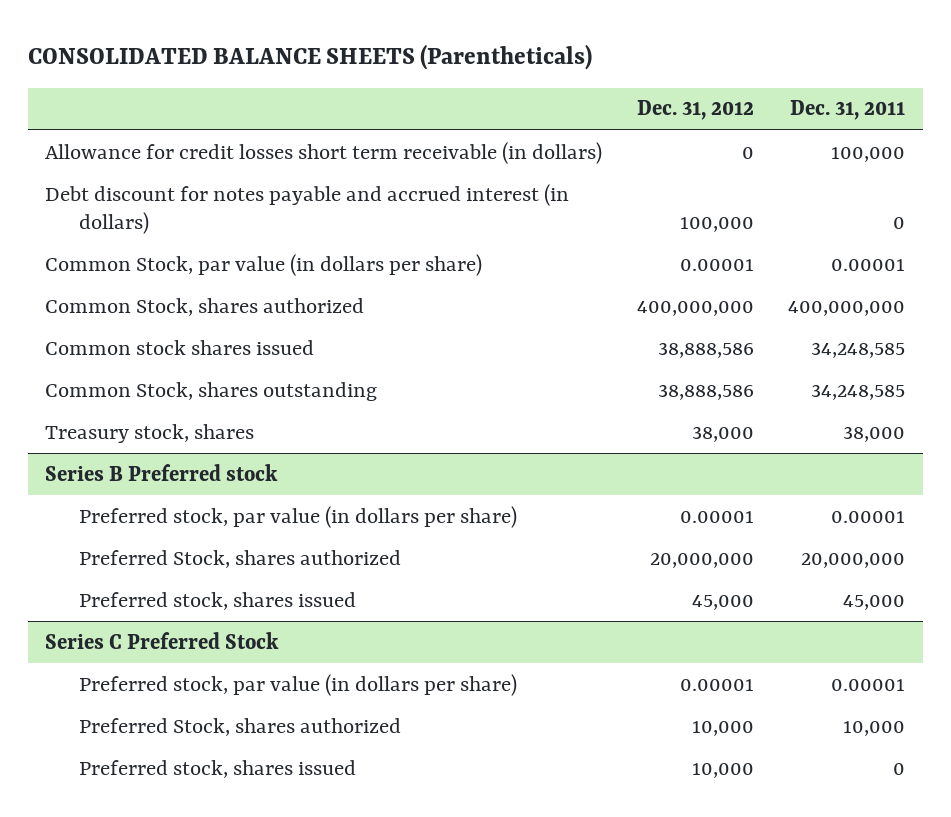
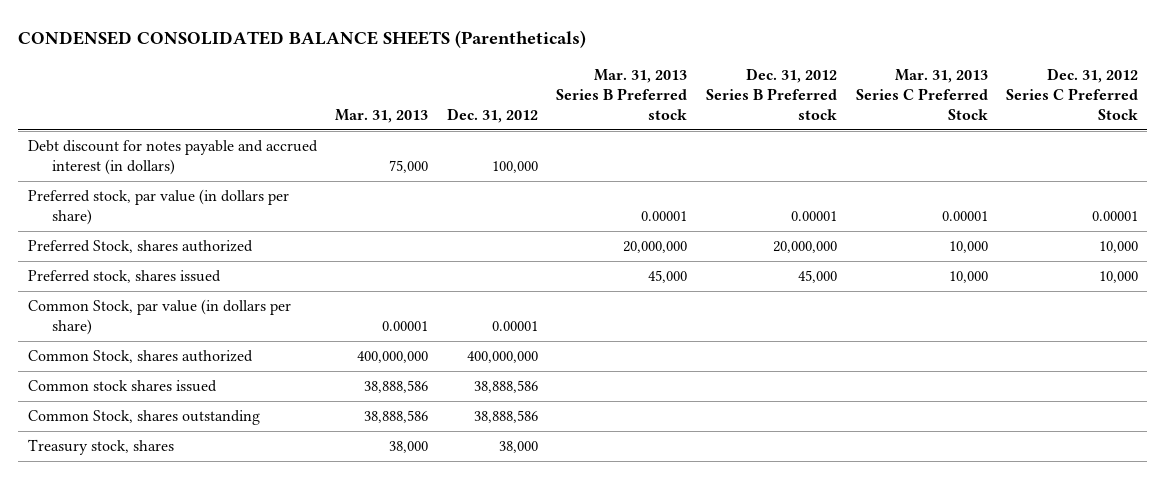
- CONSOLIDATED BALANCE SHEETS (Parentheticals)
+ CONDENSED CONSOLIDATED BALANCE SHEETS (Parentheticals)
- | Dec. 31, 2012 | Dec. 31, 2011
+ | Mar. 31, 2013 | Dec. 31, 2012 | Mar. 31, 2013 Series B Preferred stock | Dec. 31, 2012 Series B Preferred stock | Mar. 31, 2013 Series C Preferred Stock | Dec. 31, 2012 Series C Preferred Stock
- Allowance for credit losses short term receivable (in dollars) | 0 | 100,000
+ Preferred stock, par value (in dollars per share) | | | 0.00001 | 0.00001 | 0.00001 | 0.00001
+ Preferred Stock, shares authorized | | | 20,000,000 | 20,000,000 | 10,000 | 10,000
+ Preferred stock, shares issued | | | 45,000 | 45,000 | 10,000 | 10,000
- Series B Preferred stock
- Preferred stock, par value (in dollars per share) | 0.00001 | 0.00001
- Preferred Stock, shares authorized | 20,000,000 | 20,000,000
- Preferred stock, shares issued | 45,000 | 45,000
- Series C Preferred Stock
- Preferred stock, par value (in dollars per share) | 0.00001 | 0.00001
- Preferred Stock, shares authorized | 10,000 | 10,000
- Preferred stock, shares issued | 10,000 | 0

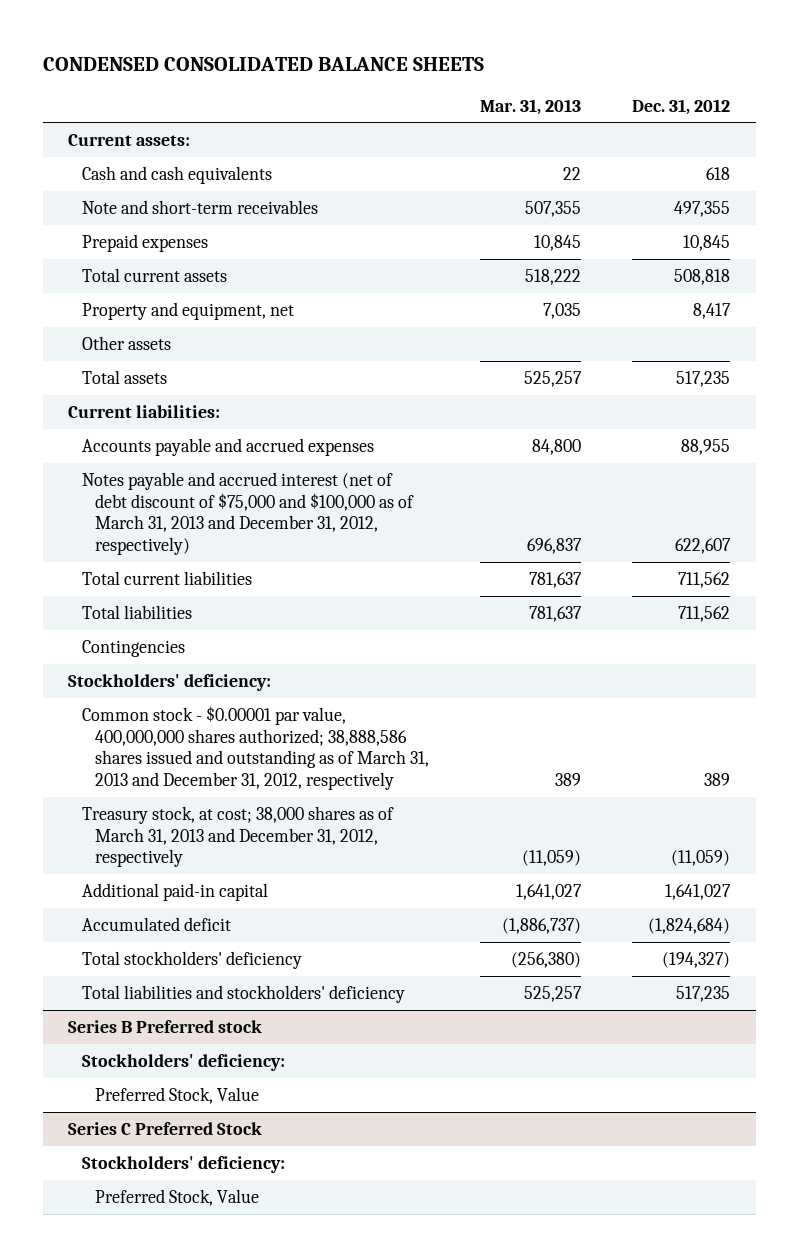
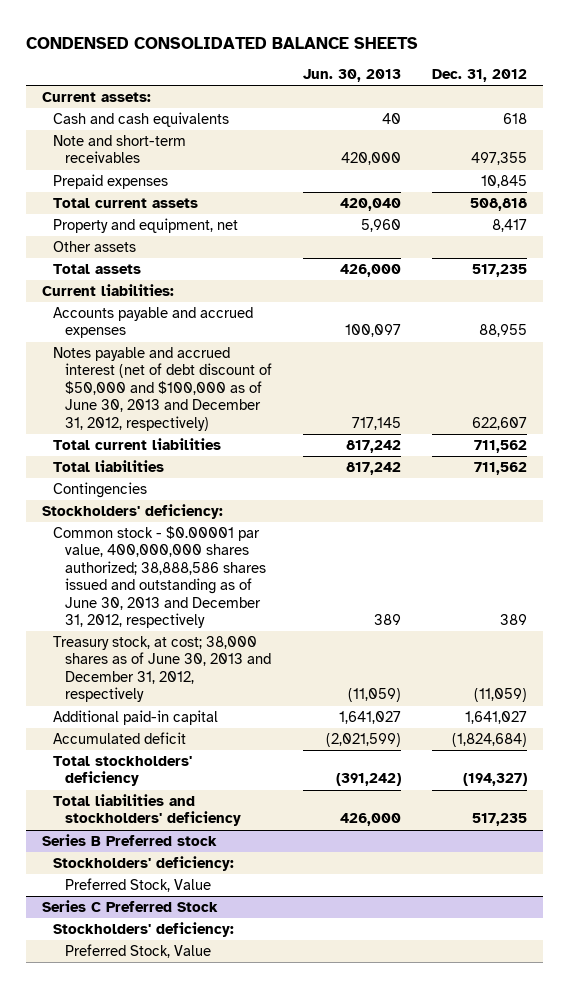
- | Mar. 31, 2013 | Dec. 31, 2012
+ | Jun. 30, 2013 | Dec. 31, 2012
- Notes payable and accrued interest (net of debt discount of $75,000 and $100,000 as of March 31, 2013 and December 31, 2012, respectively) | 696,837 | 622,607
+ Notes payable and accrued interest (net of debt discount of $50,000 and $100,000 as of June 30, 2013 and December 31, 2012, respectively) | 717,145 | 622,607
- Common stock - $0.00001 par value, 400,000,000 shares authorized; 38,888,586 shares issued and outstanding as of March 31, 2013 and December 31, 2012, respectively | 389 | 389
- Treasury stock, at cost; 38,000 shares as of March 31, 2013 and December 31, 2012, respectively | (11,059) | (11,059)
+ Common stock - $0.00001 par value, 400,000,000 shares authorized; 38,888,586 shares issued and outstanding as of June 30, 2013 and December 31, 2012, respectively | 389 | 389
+ Treasury stock, at cost; 38,000 shares as of June 30, 2013 and December 31, 2012, respectively | (11,059) | (11,059)

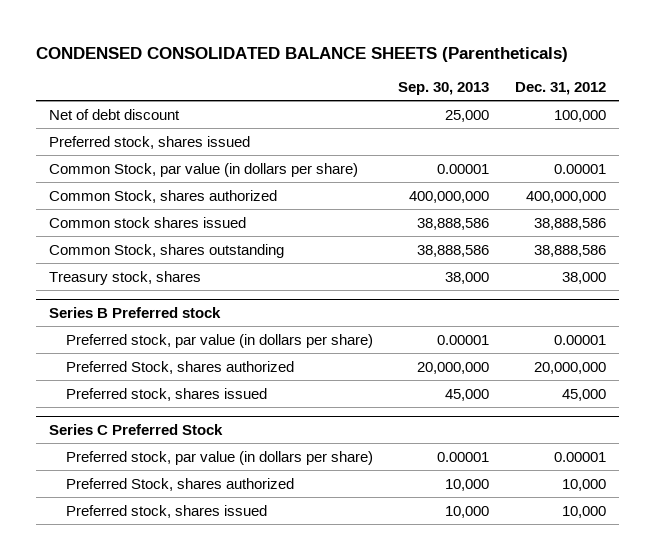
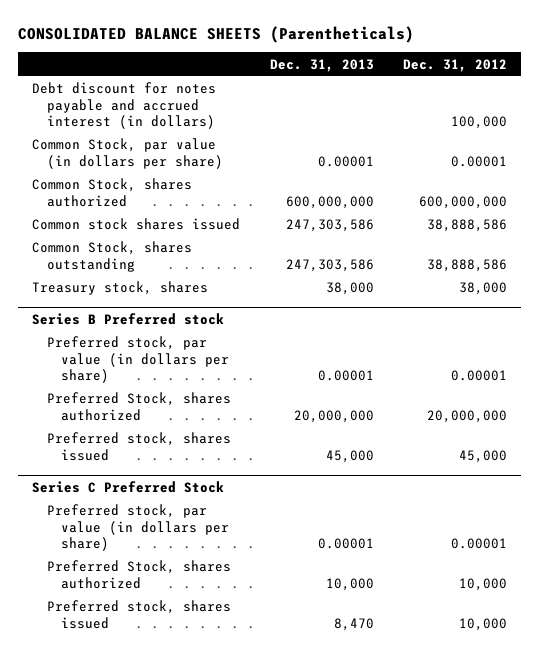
- CONDENSED CONSOLIDATED BALANCE SHEETS (Parentheticals)
+ CONSOLIDATED BALANCE SHEETS (Parentheticals)
- | Sep. 30, 2013 | Dec. 31, 2012
+ | Dec. 31, 2013 | Dec. 31, 2012
- Net of debt discount | 25,000 | 100,000
- Preferred stock, shares issued
+ Debt discount for notes payable and accrued interest (in dollars) | | 100,000
- Common Stock, shares authorized | 400,000,000 | 400,000,000
+ Common Stock, shares authorized | 600,000,000 | 600,000,000

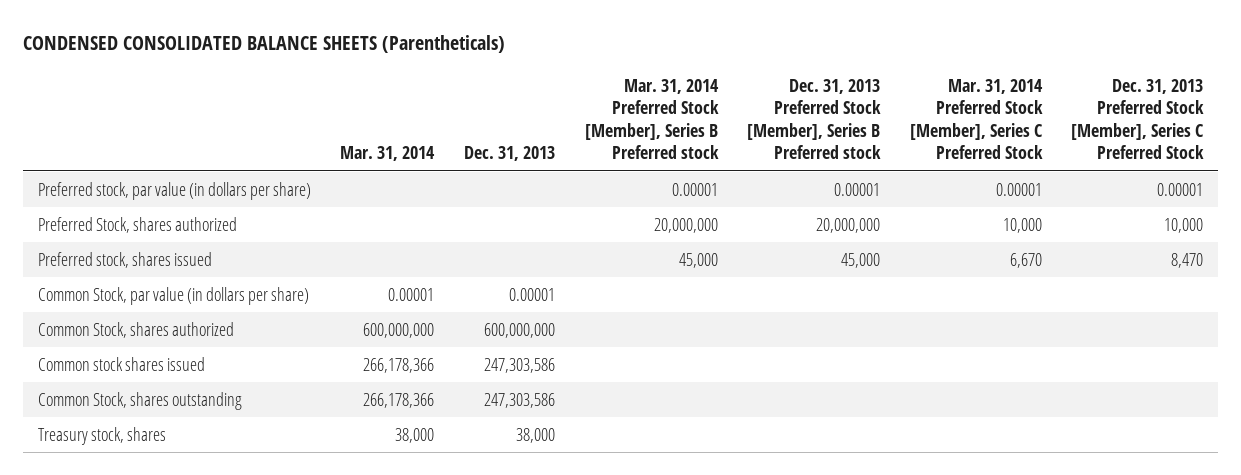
- CONSOLIDATED BALANCE SHEETS (Parentheticals)
+ CONDENSED CONSOLIDATED BALANCE SHEETS (Parentheticals)
- | Dec. 31, 2013 | Dec. 31, 2012
+ | Mar. 31, 2014 | Dec. 31, 2013 | Mar. 31, 2014 Preferred Stock [Member], Series B Preferred stock | Dec. 31, 2013 Preferred Stock [Member], Series B Preferred stock | Mar. 31, 2014 Preferred Stock [Member], Series C Preferred Stock | Dec. 31, 2013 Preferred Stock [Member], Series C Preferred Stock
- Debt discount for notes payable and accrued interest (in dollars) | | 100,000
+ Preferred stock, par value (in dollars per share) | | | 0.00001 | 0.00001 | 0.00001 | 0.00001
+ Preferred Stock, shares authorized | | | 20,000,000 | 20,000,000 | 10,000 | 10,000
+ Preferred stock, shares issued | | | 45,000 | 45,000 | 6,670 | 8,470
- Series B Preferred stock
- Preferred stock, par value (in dollars per share) | 0.00001 | 0.00001
- Preferred Stock, shares authorized | 20,000,000 | 20,000,000
- Preferred stock, shares issued | 45,000 | 45,000
- Series C Preferred Stock
- Preferred stock, par value (in dollars per share) | 0.00001 | 0.00001
- Preferred Stock, shares authorized | 10,000 | 10,000
- Preferred stock, shares issued | 8,470 | 10,000

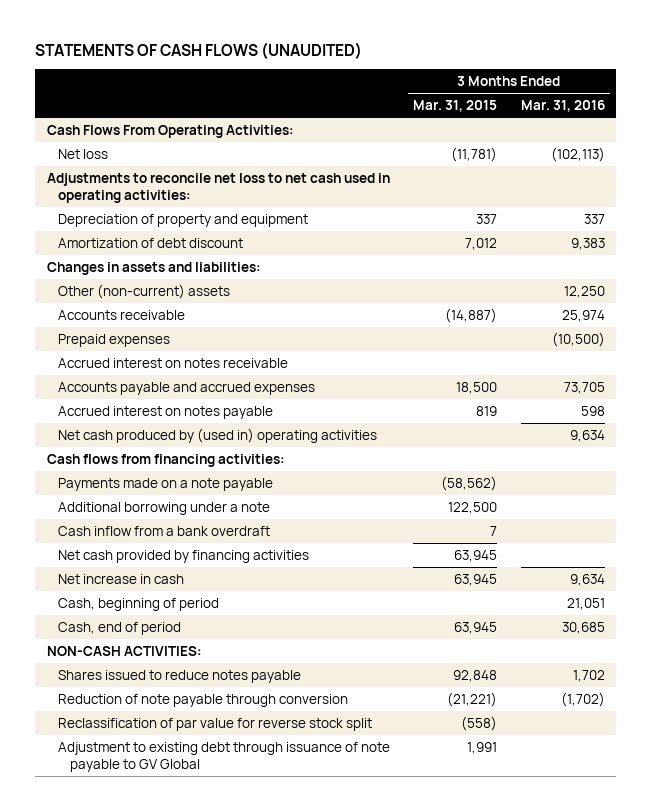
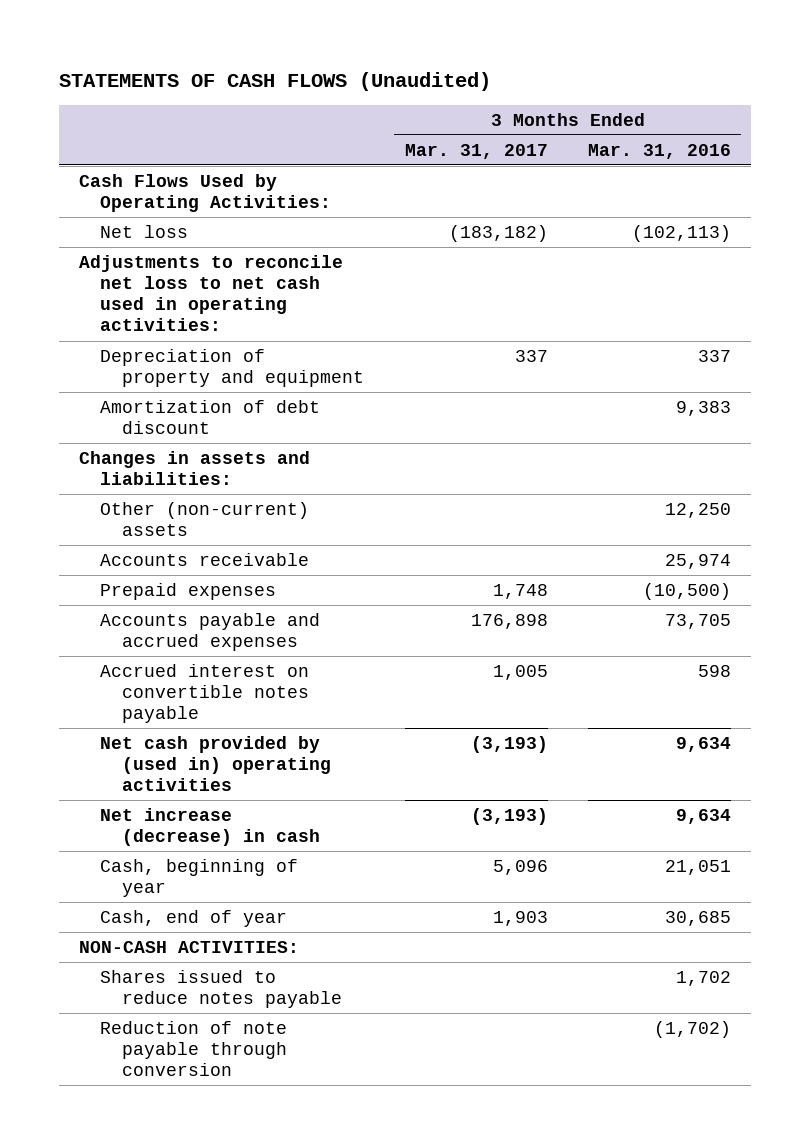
- STATEMENTS OF CASH FLOWS (UNAUDITED)
+ STATEMENTS OF CASH FLOWS (Unaudited)
- | 3 Months Ended Mar. 31, 2015 | 3 Months Ended Mar. 31, 2016
+ | 3 Months Ended Mar. 31, 2017 | 3 Months Ended Mar. 31, 2016
- Cash Flows From Operating Activities:
+ Cash Flows Used by Operating Activities:
- Accrued interest on notes receivable
- Accrued interest on notes payable | 819 | 598
- Net cash produced by (used in) operating activities | | 9,634
- Cash flows from financing activities:
- Payments made on a note payable | (58,562) |
- Additional borrowing under a note | 122,500 |
- Cash inflow from a bank overdraft | 7 |
- Net cash provided by financing activities | 63,945 |
- Net increase in cash | 63,945 | 9,634
- Cash, beginning of period | | 21,051
- Cash, end of period | 63,945 | 30,685
+ Accrued interest on convertible notes payable | 1,005 | 598
+ Net cash provided by (used in) operating activities | (3,193) | 9,634
+ Net increase (decrease) in cash | (3,193) | 9,634
+ Cash, beginning of year | 5,096 | 21,051
+ Cash, end of year | 1,903 | 30,685
- Reclassification of par value for reverse stock split | (558) |
- Adjustment to existing debt through issuance of note payable to GV Global | 1,991 |

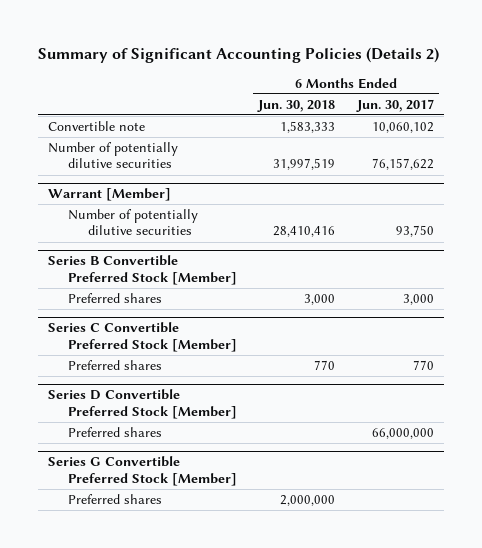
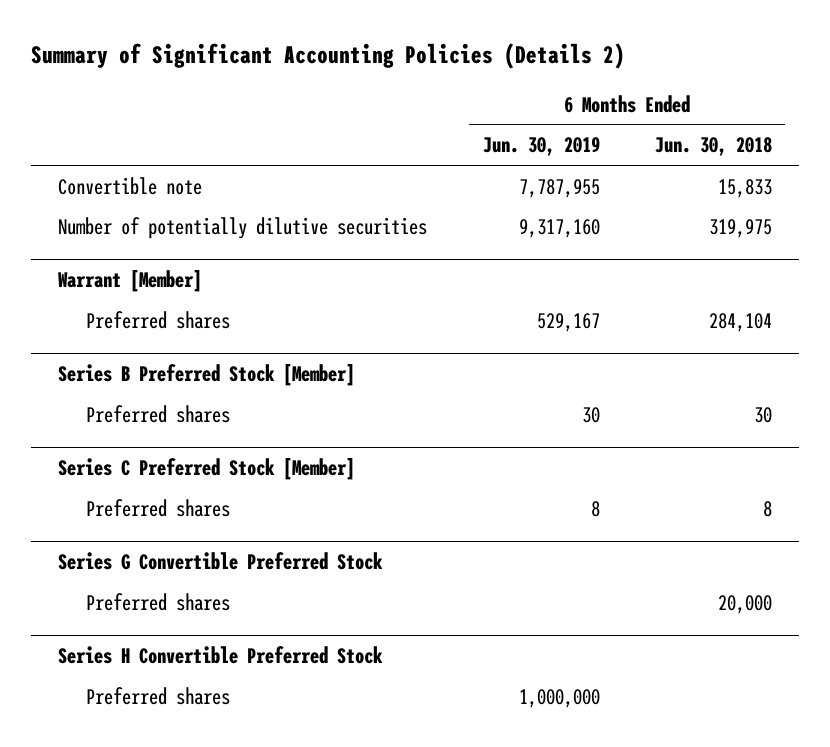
- | 6 Months Ended Jun. 30, 2018 | 6 Months Ended Jun. 30, 2017
+ | 6 Months Ended Jun. 30, 2019 | 6 Months Ended Jun. 30, 2018
- Convertible note | 1,583,333 | 10,060,102
- Number of potentially dilutive securities | 31,997,519 | 76,157,622
+ Convertible note | 7,787,955 | 15,833
+ Number of potentially dilutive securities | 9,317,160 | 319,975
@ Warrant [Member]
- Number of potentially dilutive securities | 28,410,416 | 93,750
- Series B Convertible Preferred Stock [Member]
- Preferred shares | 3,000 | 3,000
- Series C Convertible Preferred Stock [Member]
- Preferred shares | 770 | 770
- Series D Convertible Preferred Stock [Member]
@ Warrant [Member]
+ Preferred shares | 529,167 | 284,104
+ Series B Preferred Stock [Member]
+ Preferred shares | 30 | 30
+ Series C Preferred Stock [Member]
+ Preferred shares | 8 | 8
+ Series G Convertible Preferred Stock
+ Preferred shares | | 20,000
+ Series H Convertible Preferred Stock
- Series G Convertible Preferred Stock [Member]
- Preferred shares | 2,000,000 |

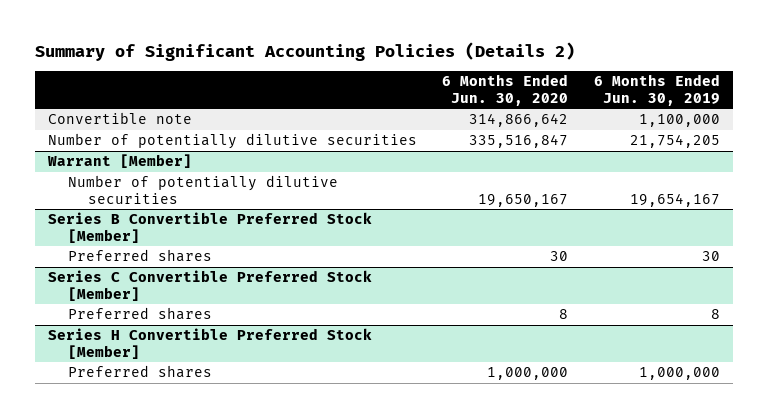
- | 6 Months Ended Jun. 30, 2019 | 6 Months Ended Jun. 30, 2018
+ | 6 Months Ended Jun. 30, 2020 | 6 Months Ended Jun. 30, 2019
- Convertible note | 7,787,955 | 15,833
- Number of potentially dilutive securities | 9,317,160 | 319,975
+ Convertible note | 314,866,642 | 1,100,000
+ Number of potentially dilutive securities | 335,516,847 | 21,754,205
@ Warrant [Member]
- Preferred shares | 529,167 | 284,104
- Series B Preferred Stock [Member]
@ Warrant [Member]
+ Number of potentially dilutive securities | 19,650,167 | 19,654,167
+ Series B Convertible Preferred Stock [Member]
- Series C Preferred Stock [Member]
+ Series C Convertible Preferred Stock [Member]
- Series G Convertible Preferred Stock
- Preferred shares | | 20,000
- Series H Convertible Preferred Stock
+ Series H Convertible Preferred Stock [Member]

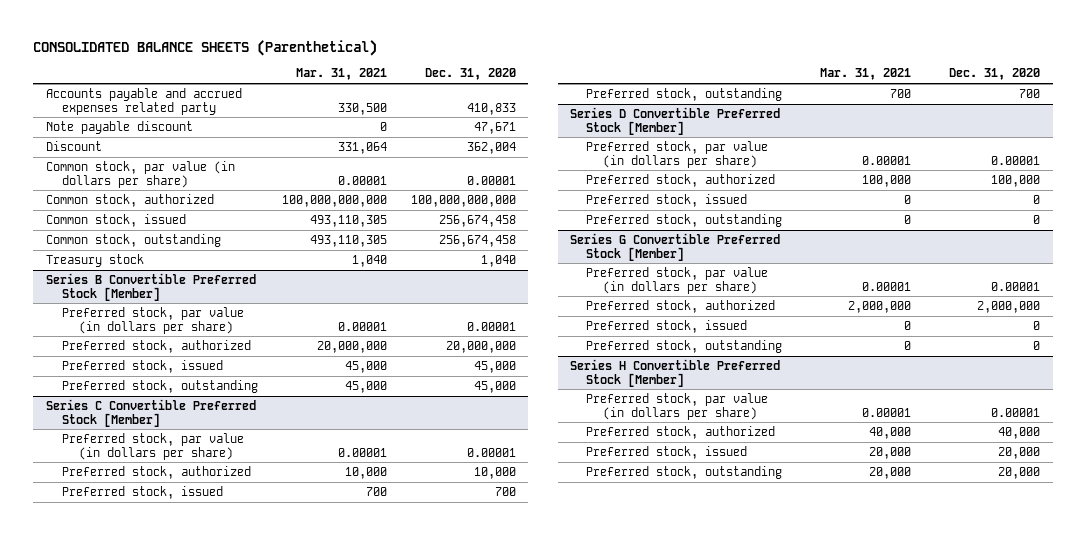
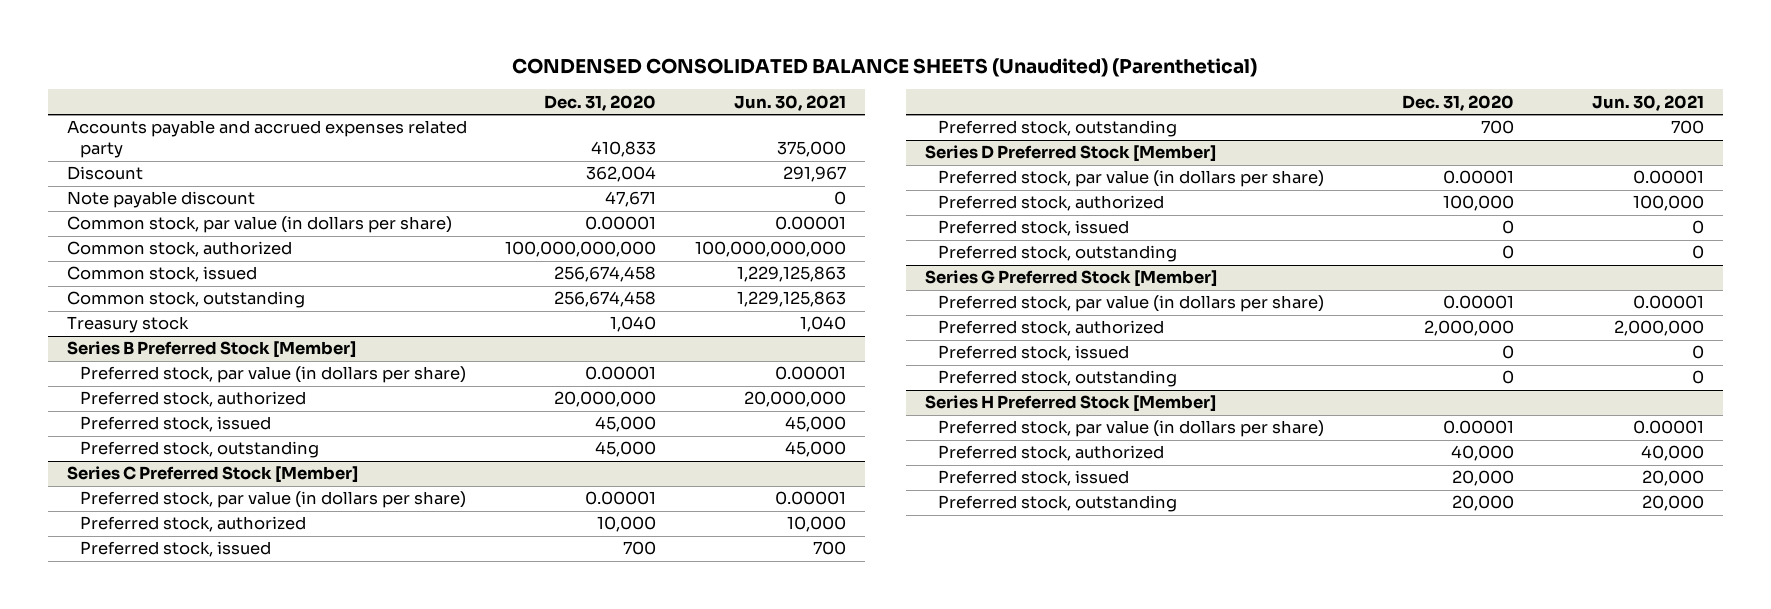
- CONSOLIDATED BALANCE SHEETS (Parenthetical)
+ CONDENSED CONSOLIDATED BALANCE SHEETS (Unaudited) (Parenthetical)
- | Mar. 31, 2021 | Dec. 31, 2020
+ | Dec. 31, 2020 | Jun. 30, 2021
moved down: Note payable discount | 47,671 | 0
- Series B Convertible Preferred Stock [Member]
+ Series B Preferred Stock [Member]
- Series C Convertible Preferred Stock [Member]
+ Series C Preferred Stock [Member]
- Series D Convertible Preferred Stock [Member]
+ Series D Preferred Stock [Member]
- Series G Convertible Preferred Stock [Member]
+ Series G Preferred Stock [Member]
- Series H Convertible Preferred Stock [Member]
+ Series H Preferred Stock [Member]

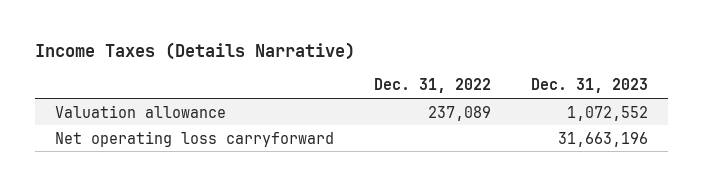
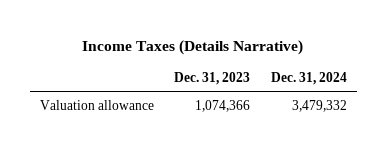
- | Dec. 31, 2022 | Dec. 31, 2023
+ | Dec. 31, 2023 | Dec. 31, 2024
- Valuation allowance | 237,089 | 1,072,552
- Net operating loss carryforward | | 31,663,196
+ Valuation allowance | 1,074,366 | 3,479,332

